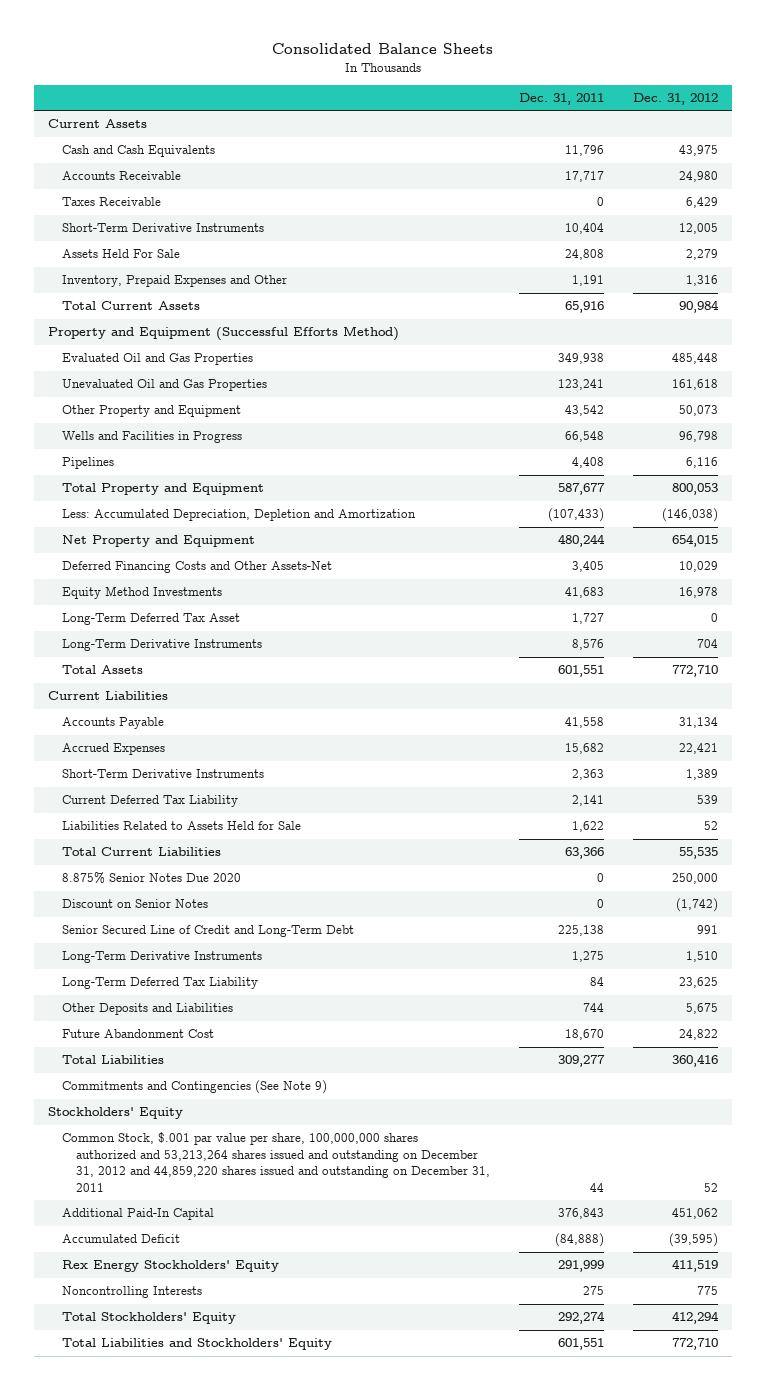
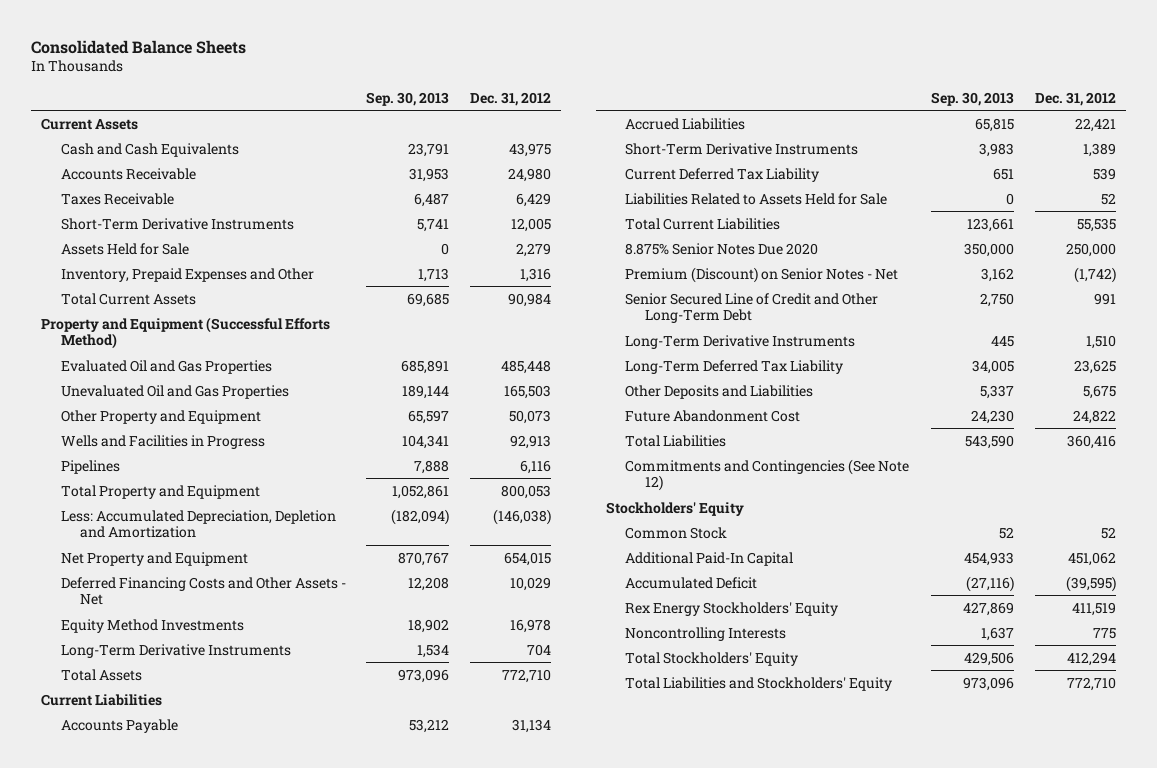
- | Dec. 31, 2011 | Dec. 31, 2012
+ | Sep. 30, 2013 | Dec. 31, 2012
- Assets Held For Sale | 24,808 | 2,279
+ Assets Held for Sale | 0 | 2,279
- Unevaluated Oil and Gas Properties | 123,241 | 161,618
+ Unevaluated Oil and Gas Properties | 189,144 | 165,503
- Wells and Facilities in Progress | 66,548 | 96,798
+ Wells and Facilities in Progress | 104,341 | 92,913
- Deferred Financing Costs and Other Assets-Net | 3,405 | 10,029
+ Deferred Financing Costs and Other Assets - Net | 12,208 | 10,029
- Long-Term Deferred Tax Asset | 1,727 | 0
- Accrued Expenses | 15,682 | 22,421
+ Accrued Liabilities | 65,815 | 22,421
- Discount on Senior Notes | 0 | (1,742)
- Senior Secured Line of Credit and Long-Term Debt | 225,138 | 991
+ Premium (Discount) on Senior Notes - Net | 3,162 | (1,742)
+ Senior Secured Line of Credit and Other Long-Term Debt | 2,750 | 991
- Commitments and Contingencies (See Note 9)
+ Commitments and Contingencies (See Note 12)
- Common Stock, $.001 par value per share, 100,000,000 shares authorized and 53,213,264 shares issued and outstanding on December 31, 2012 and 44,859,220 shares issued and outstanding on December 31, 2011 | 44 | 52
+ Common Stock | 52 | 52

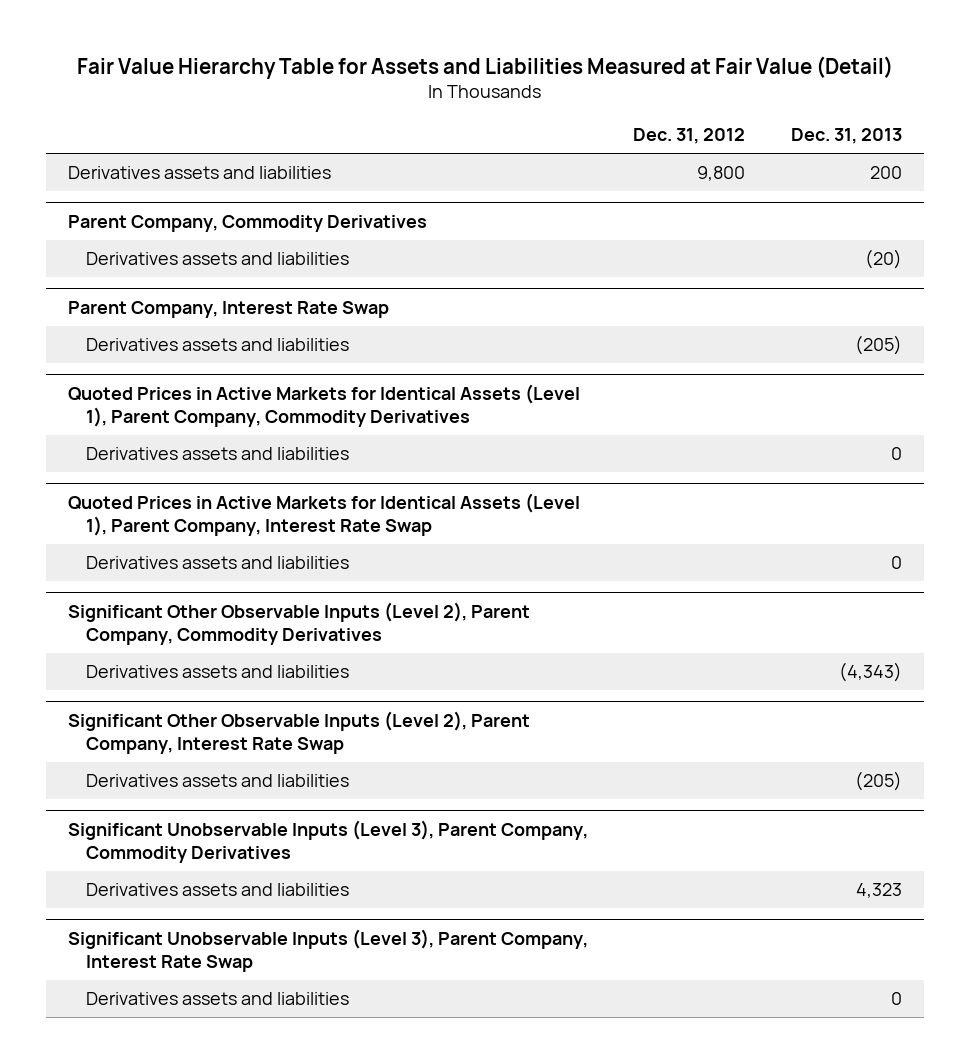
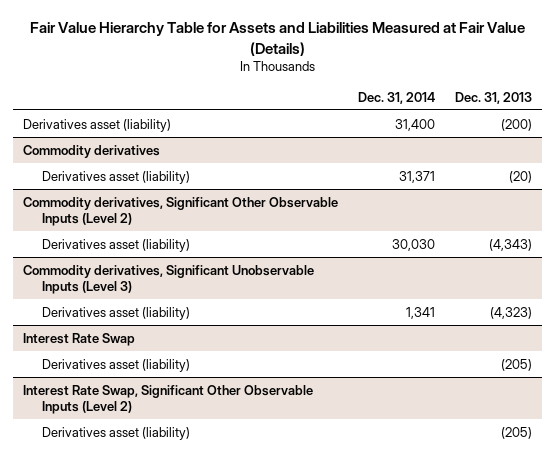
- Fair Value Hierarchy Table for Assets and Liabilities Measured at Fair Value (Detail)
+ Fair Value Hierarchy Table for Assets and Liabilities Measured at Fair Value (Details)
- | Dec. 31, 2012 | Dec. 31, 2013
+ | Dec. 31, 2014 | Dec. 31, 2013
- Derivatives assets and liabilities | 9,800 | 200
- Parent Company, Commodity Derivatives
- Derivatives assets and liabilities | | (20)
- Parent Company, Interest Rate Swap
- Derivatives assets and liabilities | | (205)
- Quoted Prices in Active Markets for Identical Assets (Level 1), Parent Company, Commodity Derivatives
- Derivatives assets and liabilities | | 0
- Quoted Prices in Active Markets for Identical Assets (Level 1), Parent Company, Interest Rate Swap
- Derivatives assets and liabilities | | 0
- Significant Other Observable Inputs (Level 2), Parent Company, Commodity Derivatives
- Derivatives assets and liabilities | | (4,343)
- Significant Other Observable Inputs (Level 2), Parent Company, Interest Rate Swap
- Derivatives assets and liabilities | | (205)
- Significant Unobservable Inputs (Level 3), Parent Company, Commodity Derivatives
- Derivatives assets and liabilities | | 4,323
- Significant Unobservable Inputs (Level 3), Parent Company, Interest Rate Swap
- Derivatives assets and liabilities | | 0
+ Derivatives asset (liability) | 31,400 | (200)
+ Commodity derivatives
+ Derivatives asset (liability) | 31,371 | (20)
+ Commodity derivatives, Significant Other Observable Inputs (Level 2)
+ Derivatives asset (liability) | 30,030 | (4,343)
+ Commodity derivatives, Significant Unobservable Inputs (Level 3)
+ Derivatives asset (liability) | 1,341 | (4,323)
+ Interest Rate Swap
+ Derivatives asset (liability) | | (205)
+ Interest Rate Swap, Significant Other Observable Inputs (Level 2)
+ Derivatives asset (liability) | | (205)

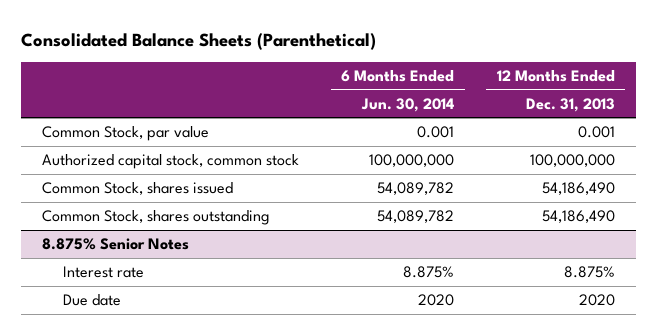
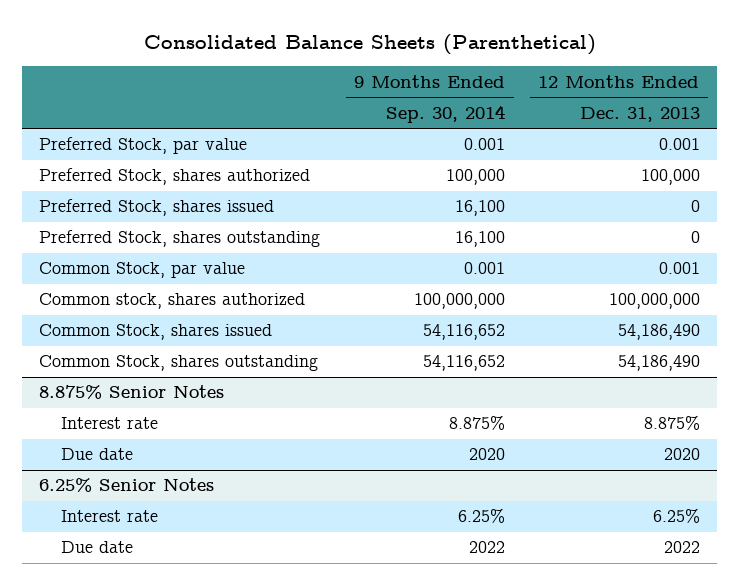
- | 6 Months Ended Jun. 30, 2014 | 12 Months Ended Dec. 31, 2013
+ | 9 Months Ended Sep. 30, 2014 | 12 Months Ended Dec. 31, 2013
+ Preferred Stock, par value | 0.001 | 0.001
+ Preferred Stock, shares authorized | 100,000 | 100,000
+ Preferred Stock, shares issued | 16,100 | 0
+ Preferred Stock, shares outstanding | 16,100 | 0
- Authorized capital stock, common stock | 100,000,000 | 100,000,000
+ Common stock, shares authorized | 100,000,000 | 100,000,000
+ 6.25% Senior Notes
+ Interest rate | 6.25% | 6.25%
+ Due date | 2022 | 2022

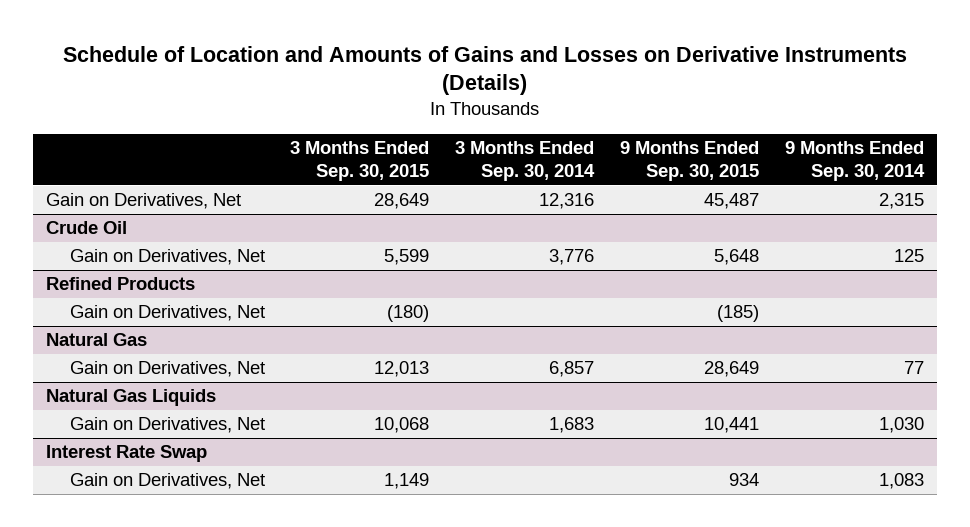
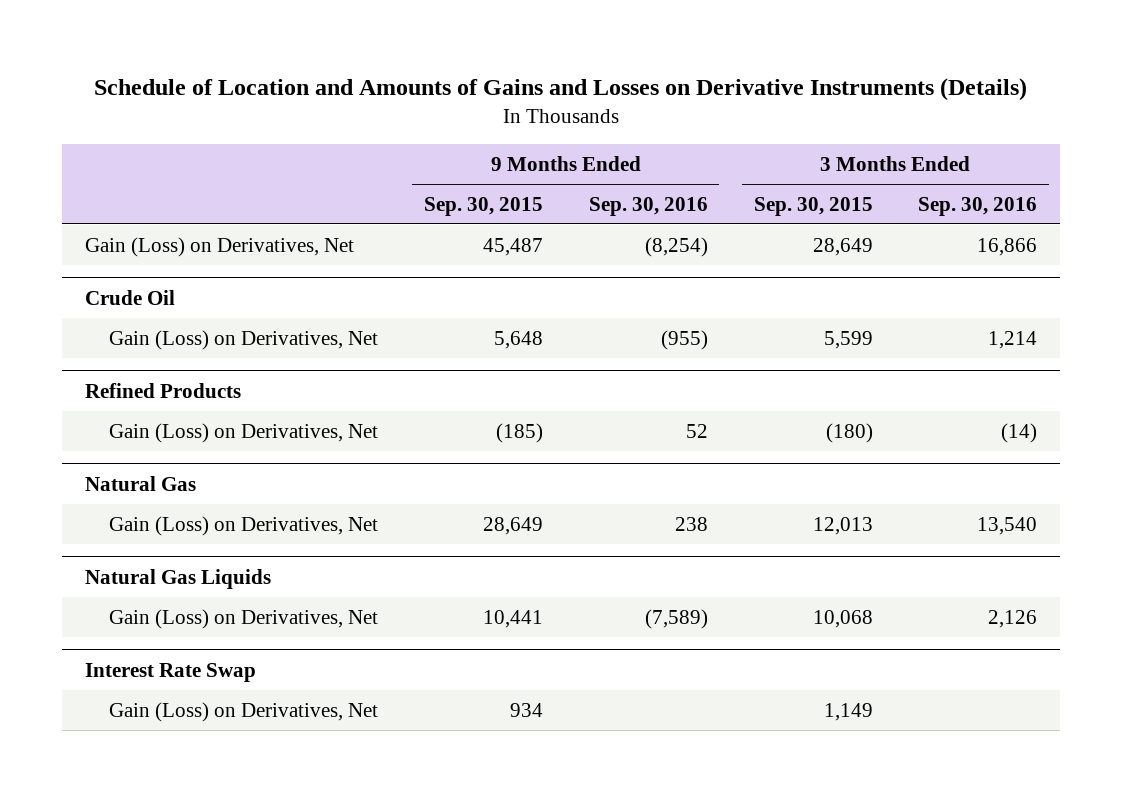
- | 3 Months Ended Sep. 30, 2015 | 3 Months Ended Sep. 30, 2014 | 9 Months Ended Sep. 30, 2015 | 9 Months Ended Sep. 30, 2014
+ | 9 Months Ended Sep. 30, 2015 | 9 Months Ended Sep. 30, 2016 | 3 Months Ended Sep. 30, 2015 | 3 Months Ended Sep. 30, 2016
- Gain on Derivatives, Net | 28,649 | 12,316 | 45,487 | 2,315
+ Gain (Loss) on Derivatives, Net | 45,487 | (8,254) | 28,649 | 16,866
@ Crude Oil
- Gain on Derivatives, Net | 5,599 | 3,776 | 5,648 | 125
+ Gain (Loss) on Derivatives, Net | 5,648 | (955) | 5,599 | 1,214
@ Refined Products
- Gain on Derivatives, Net | (180) | | (185) |
+ Gain (Loss) on Derivatives, Net | (185) | 52 | (180) | (14)
@ Natural Gas
- Gain on Derivatives, Net | 12,013 | 6,857 | 28,649 | 77
+ Gain (Loss) on Derivatives, Net | 28,649 | 238 | 12,013 | 13,540
@ Natural Gas Liquids
- Gain on Derivatives, Net | 10,068 | 1,683 | 10,441 | 1,030
+ Gain (Loss) on Derivatives, Net | 10,441 | (7,589) | 10,068 | 2,126
@ Interest Rate Swap
- Gain on Derivatives, Net | 1,149 | | 934 | 1,083
+ Gain (Loss) on Derivatives, Net | 934 | | 1,149 |

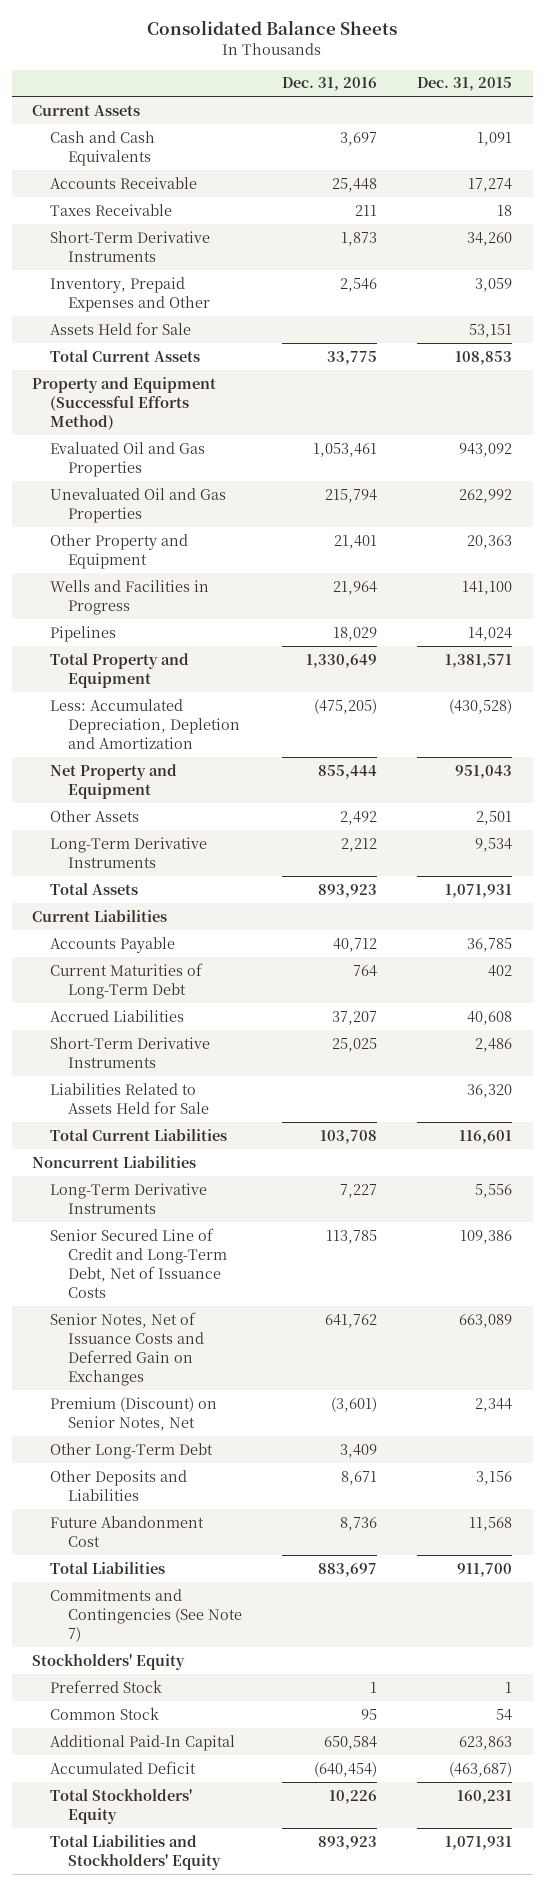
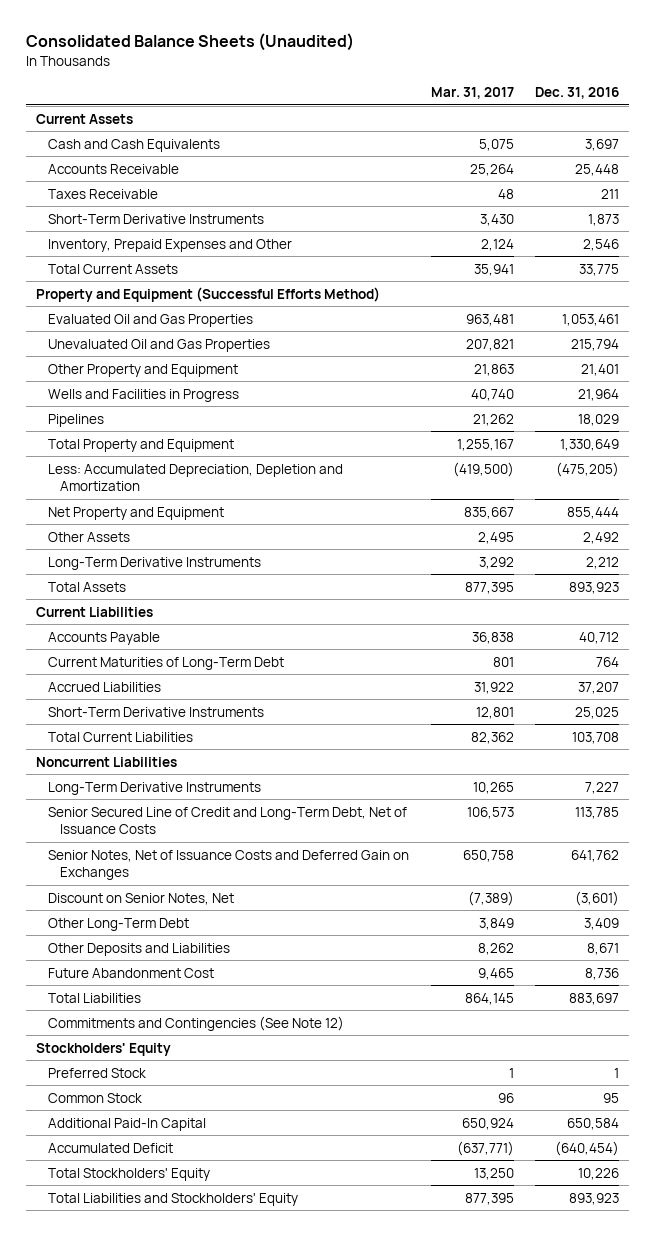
- Consolidated Balance Sheets
+ Consolidated Balance Sheets (Unaudited)
- | Dec. 31, 2016 | Dec. 31, 2015
+ | Mar. 31, 2017 | Dec. 31, 2016
- Assets Held for Sale | | 53,151
- Liabilities Related to Assets Held for Sale | | 36,320
- Premium (Discount) on Senior Notes, Net | (3,601) | 2,344
+ Discount on Senior Notes, Net | (7,389) | (3,601)
- Commitments and Contingencies (See Note 7)
+ Commitments and Contingencies (See Note 12)

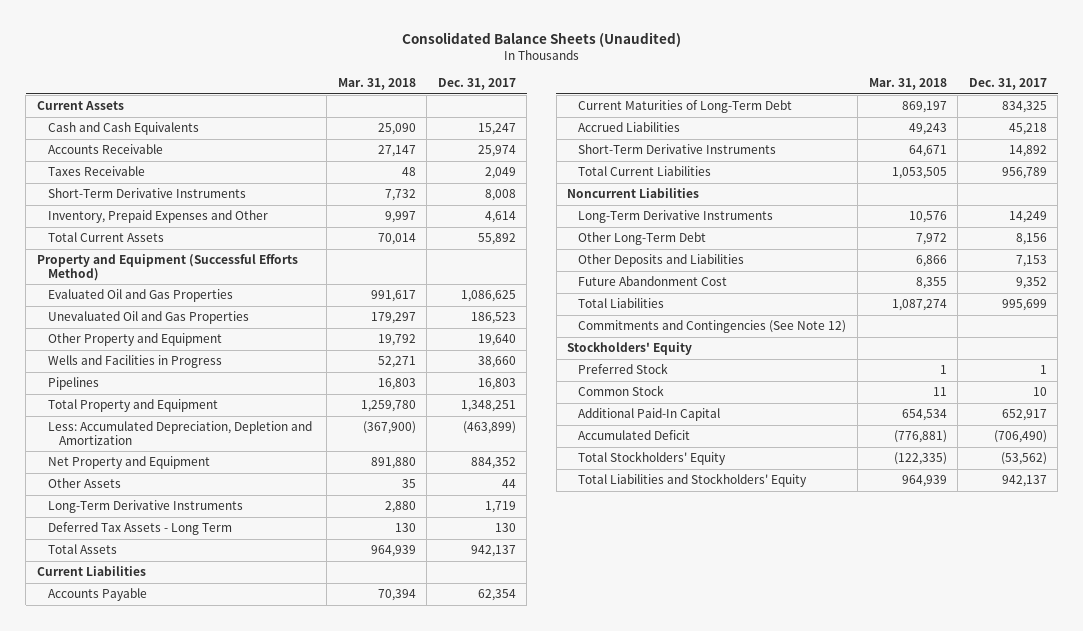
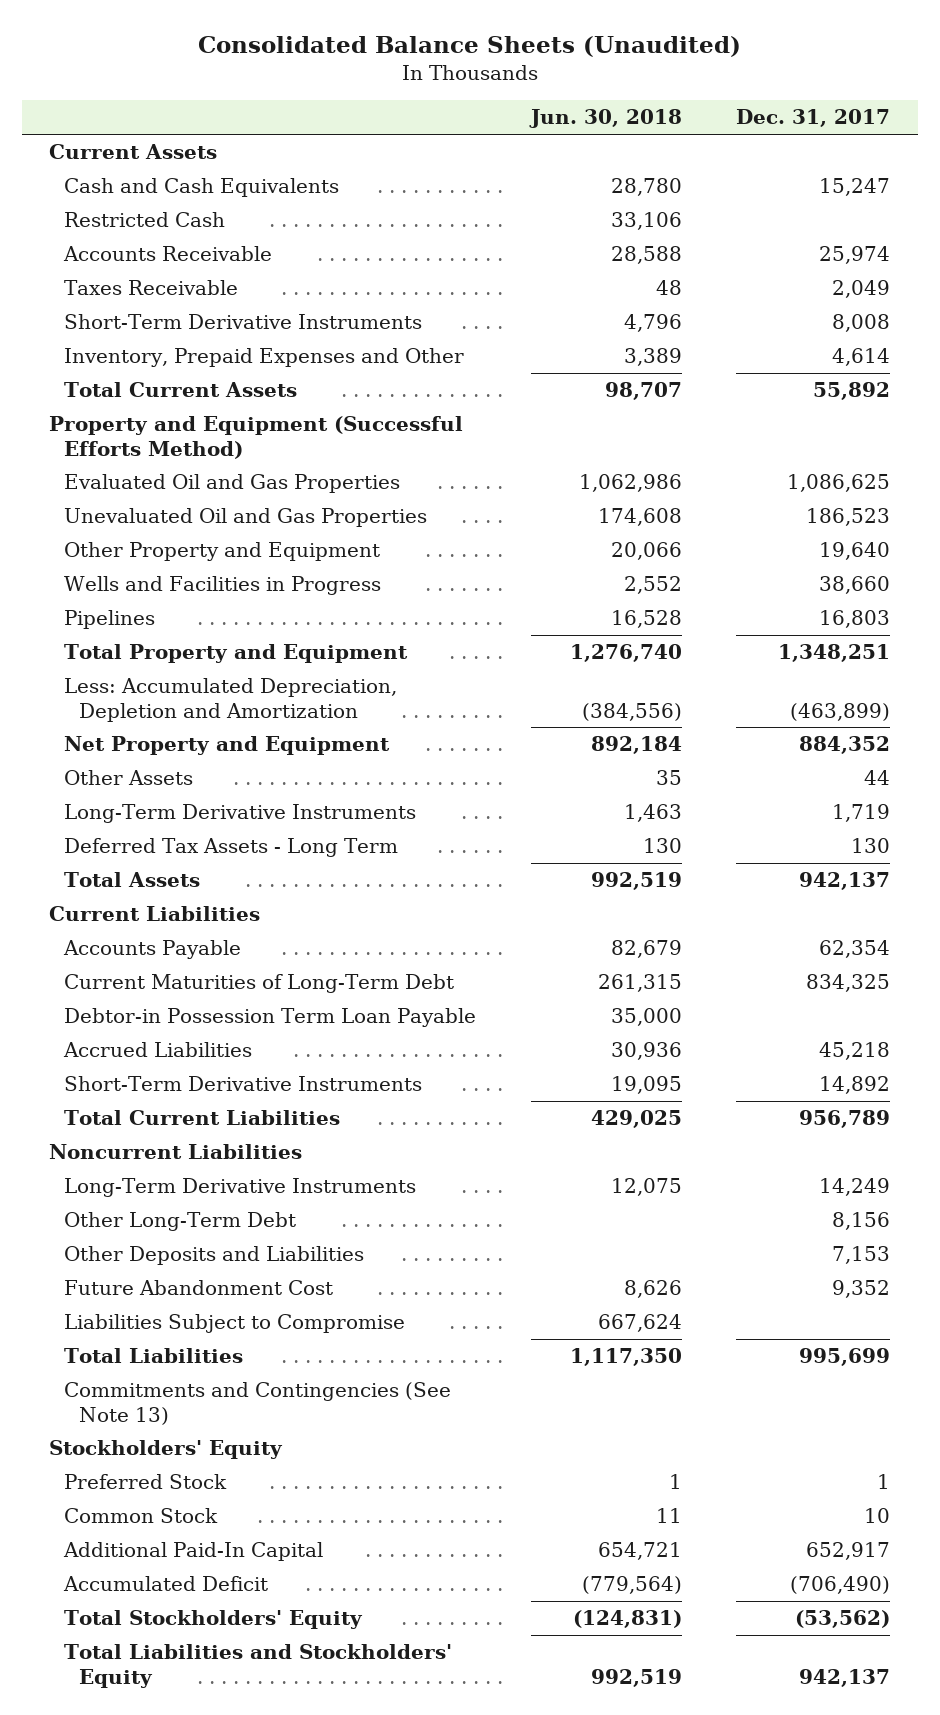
- | Mar. 31, 2018 | Dec. 31, 2017
+ | Jun. 30, 2018 | Dec. 31, 2017
+ Restricted Cash | 33,106 |
+ Debtor-in Possession Term Loan Payable | 35,000 |
+ Liabilities Subject to Compromise | 667,624 |
- Commitments and Contingencies (See Note 12)
+ Commitments and Contingencies (See Note 13)

